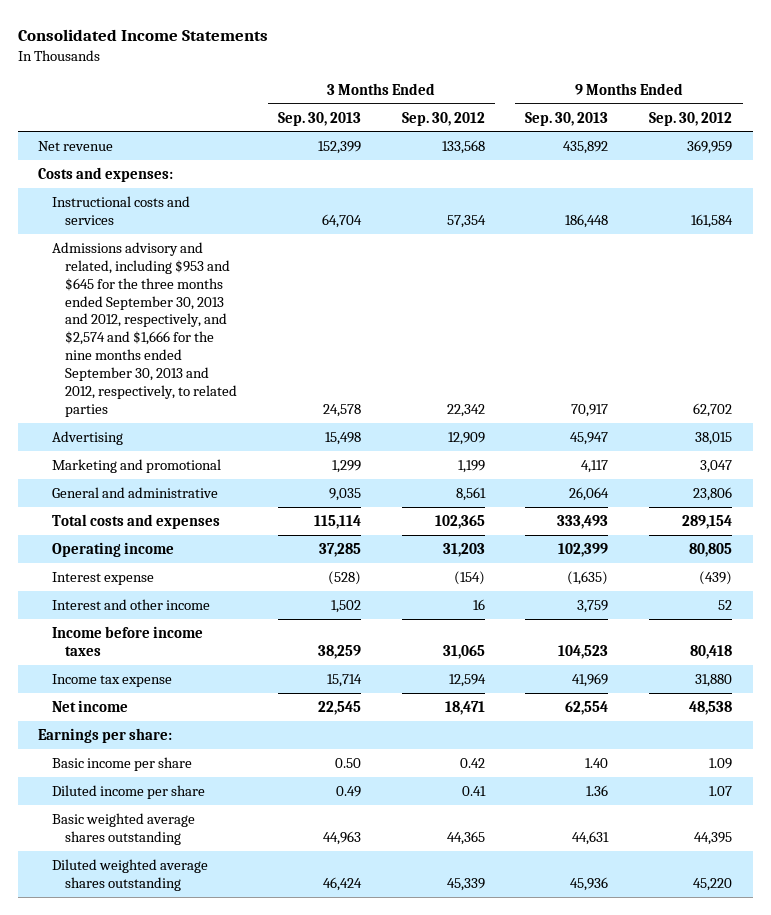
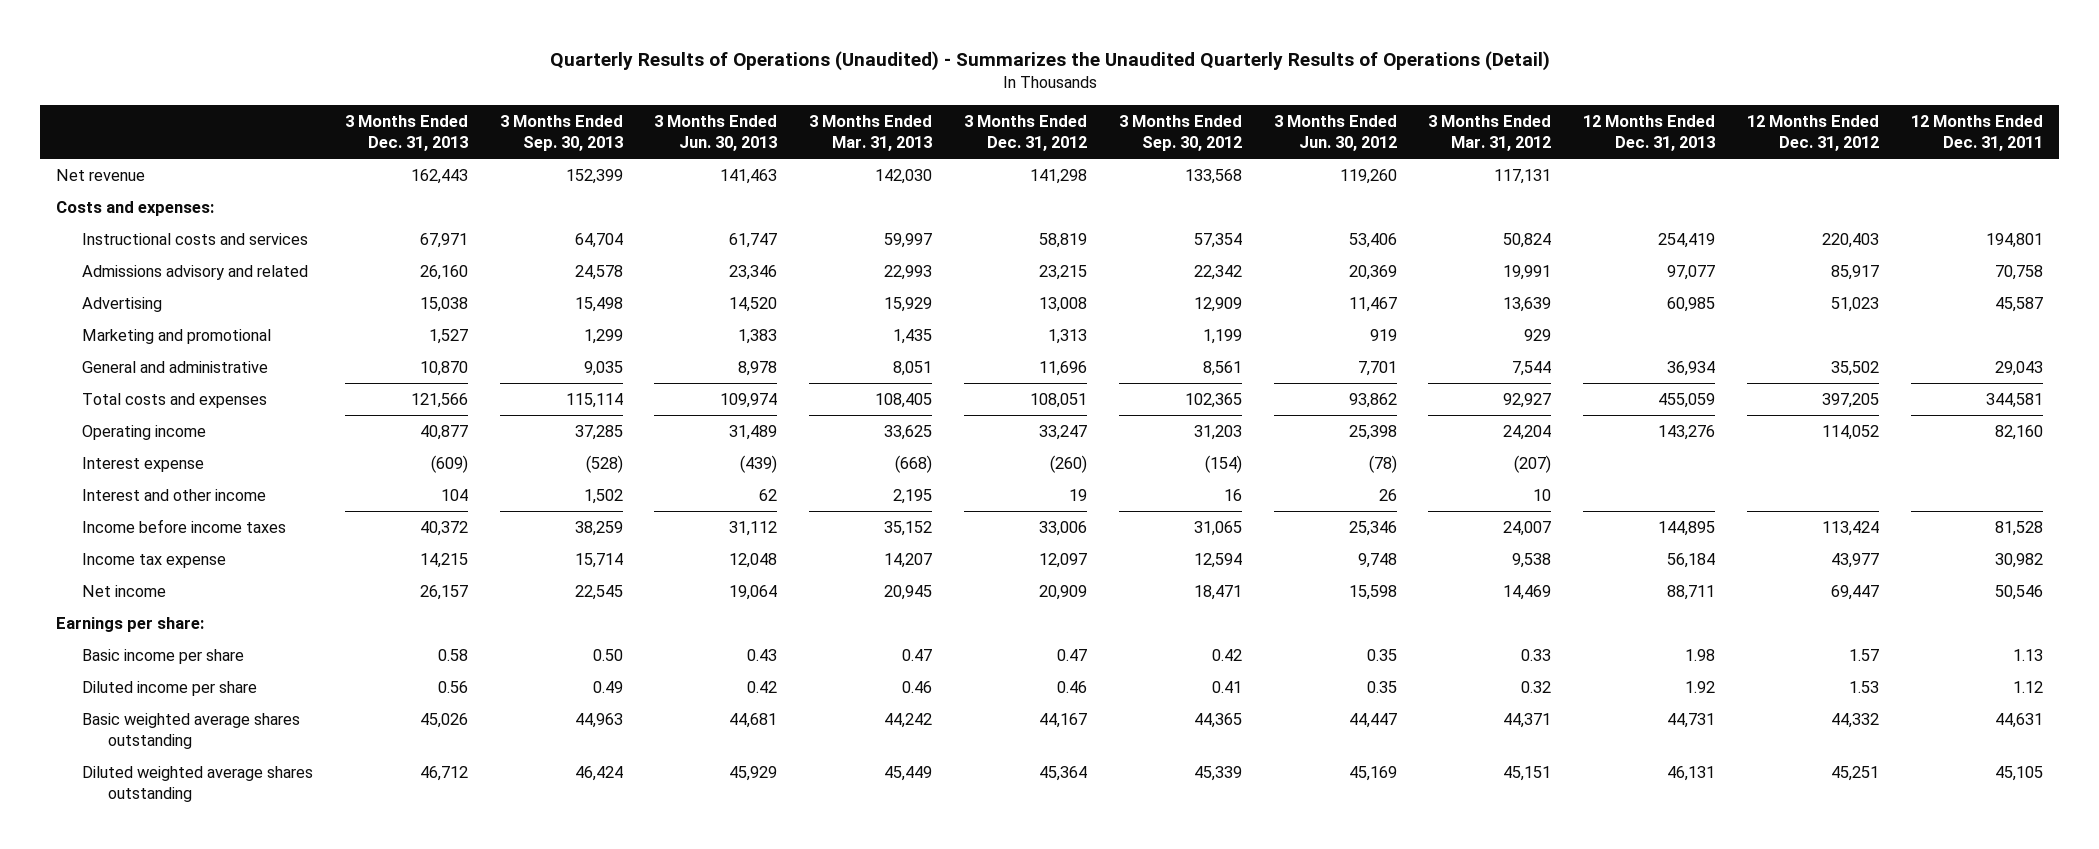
- Consolidated Income Statements
+ Quarterly Results of Operations (Unaudited) - Summarizes the Unaudited Quarterly Results of Operations (Detail)
- | 3 Months Ended Sep. 30, 2013 | 3 Months Ended Sep. 30, 2012 | 9 Months Ended Sep. 30, 2013 | 9 Months Ended Sep. 30, 2012
+ | 3 Months Ended Dec. 31, 2013 | 3 Months Ended Sep. 30, 2013 | 3 Months Ended Jun. 30, 2013 | 3 Months Ended Mar. 31, 2013 | 3 Months Ended Dec. 31, 2012 | 3 Months Ended Sep. 30, 2012 | 3 Months Ended Jun. 30, 2012 | 3 Months Ended Mar. 31, 2012 | 12 Months Ended Dec. 31, 2013 | 12 Months Ended Dec. 31, 2012 | 12 Months Ended Dec. 31, 2011
- Admissions advisory and related, including $953 and $645 for the three months ended September 30, 2013 and 2012, respectively, and $2,574 and $1,666 for the nine months ended September 30, 2013 and 2012, respectively, to related parties | 24,578 | 22,342 | 70,917 | 62,702
+ Admissions advisory and related | 26,160 | 24,578 | 23,346 | 22,993 | 23,215 | 22,342 | 20,369 | 19,991 | 97,077 | 85,917 | 70,758

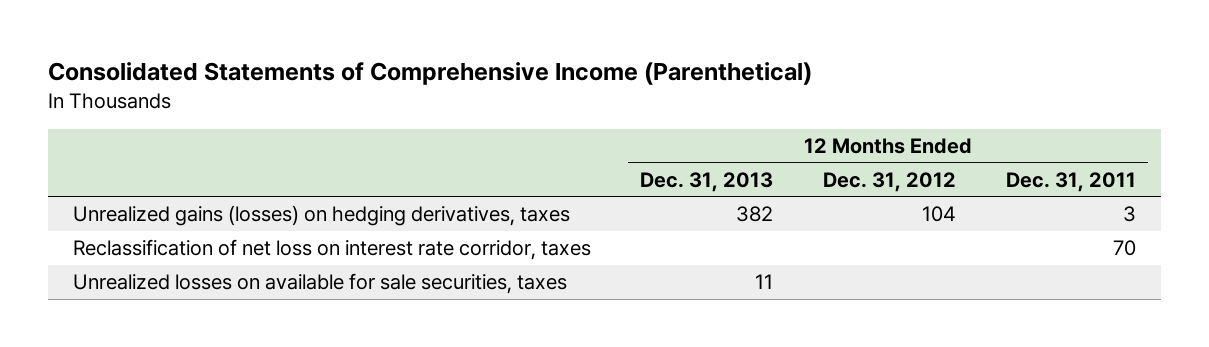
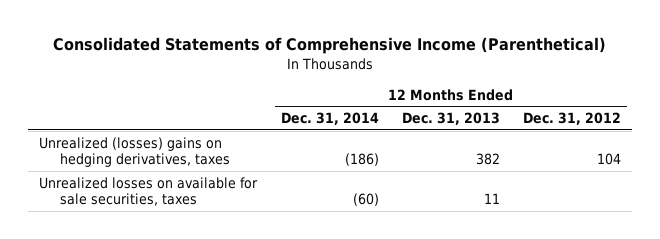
- | 12 Months Ended Dec. 31, 2013 | 12 Months Ended Dec. 31, 2012 | 12 Months Ended Dec. 31, 2011
+ | 12 Months Ended Dec. 31, 2014 | 12 Months Ended Dec. 31, 2013 | 12 Months Ended Dec. 31, 2012
- Unrealized gains (losses) on hedging derivatives, taxes | 382 | 104 | 3
- Reclassification of net loss on interest rate corridor, taxes | | | 70
+ Unrealized (losses) gains on hedging derivatives, taxes | (186) | 382 | 104

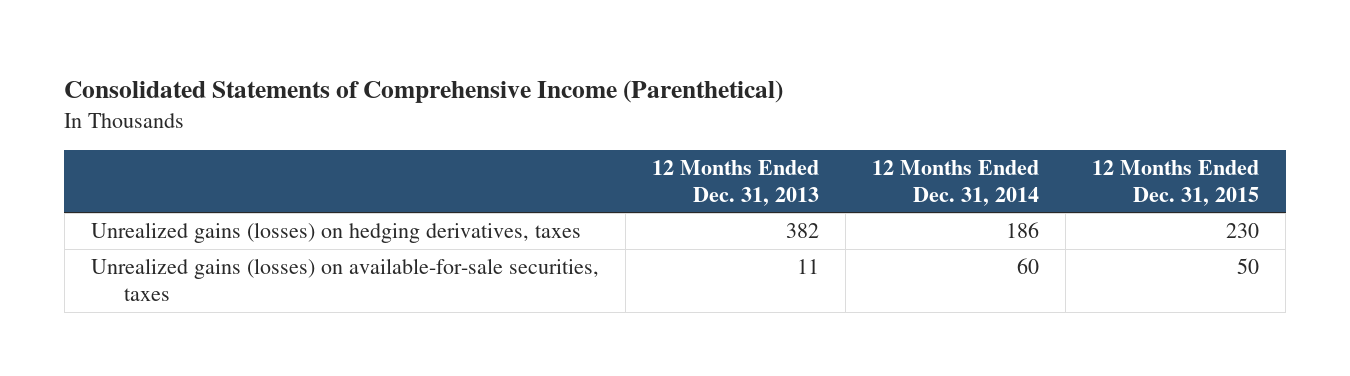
- | 12 Months Ended Dec. 31, 2014 | 12 Months Ended Dec. 31, 2013 | 12 Months Ended Dec. 31, 2012
+ | 12 Months Ended Dec. 31, 2013 | 12 Months Ended Dec. 31, 2014 | 12 Months Ended Dec. 31, 2015
- Unrealized (losses) gains on hedging derivatives, taxes | (186) | 382 | 104
- Unrealized losses on available for sale securities, taxes | (60) | 11 |
+ Unrealized gains (losses) on hedging derivatives, taxes | 382 | 186 | 230
+ Unrealized gains (losses) on available-for-sale securities, taxes | 11 | 60 | 50

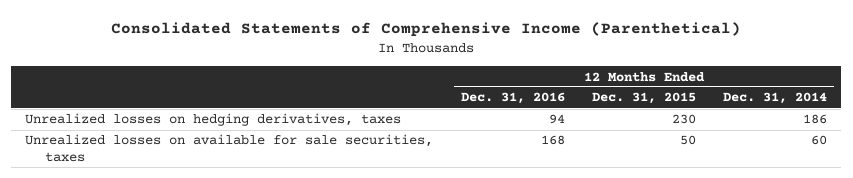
- | 12 Months Ended Dec. 31, 2013 | 12 Months Ended Dec. 31, 2014 | 12 Months Ended Dec. 31, 2015
+ | 12 Months Ended Dec. 31, 2016 | 12 Months Ended Dec. 31, 2015 | 12 Months Ended Dec. 31, 2014
- Unrealized gains (losses) on hedging derivatives, taxes | 382 | 186 | 230
- Unrealized gains (losses) on available-for-sale securities, taxes | 11 | 60 | 50
+ Unrealized losses on hedging derivatives, taxes | 94 | 230 | 186
+ Unrealized losses on available for sale securities, taxes | 168 | 50 | 60

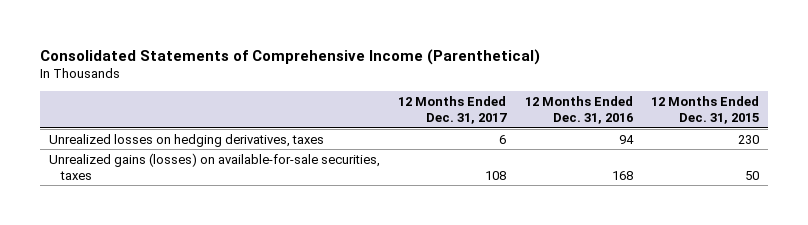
- | 12 Months Ended Dec. 31, 2016 | 12 Months Ended Dec. 31, 2015 | 12 Months Ended Dec. 31, 2014
+ | 12 Months Ended Dec. 31, 2017 | 12 Months Ended Dec. 31, 2016 | 12 Months Ended Dec. 31, 2015
- Unrealized losses on available for sale securities, taxes | 168 | 50 | 60
+ Unrealized gains (losses) on available-for-sale securities, taxes | 108 | 168 | 50

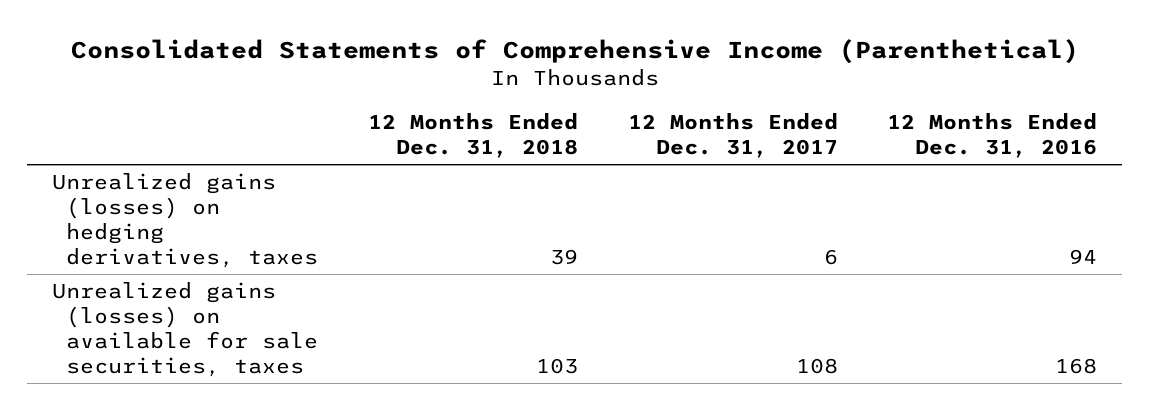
- | 12 Months Ended Dec. 31, 2017 | 12 Months Ended Dec. 31, 2016 | 12 Months Ended Dec. 31, 2015
+ | 12 Months Ended Dec. 31, 2018 | 12 Months Ended Dec. 31, 2017 | 12 Months Ended Dec. 31, 2016
- Unrealized losses on hedging derivatives, taxes | 6 | 94 | 230
- Unrealized gains (losses) on available-for-sale securities, taxes | 108 | 168 | 50
+ Unrealized gains (losses) on hedging derivatives, taxes | 39 | 6 | 94
+ Unrealized gains (losses) on available for sale securities, taxes | 103 | 108 | 168

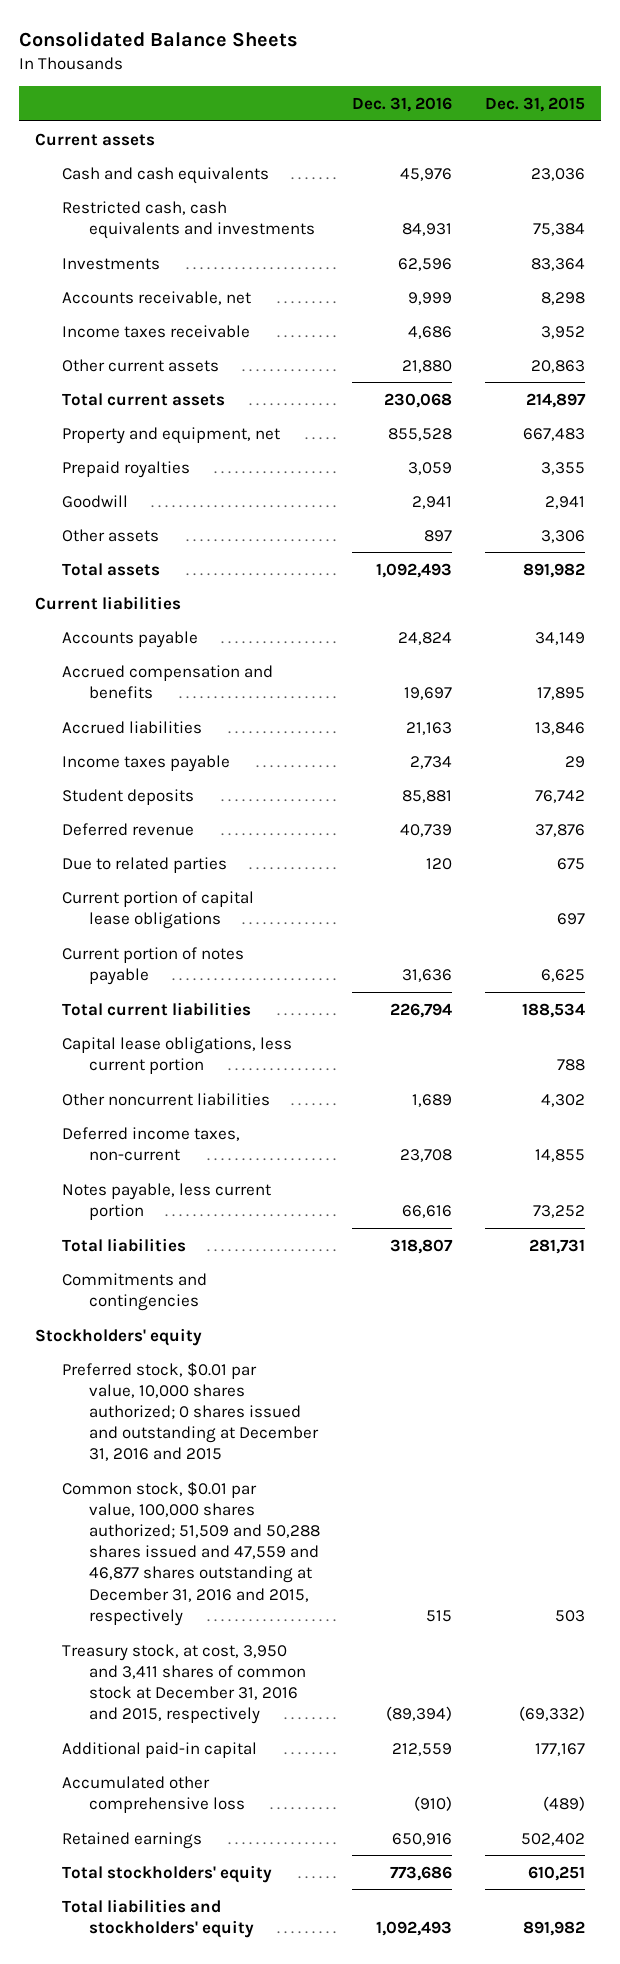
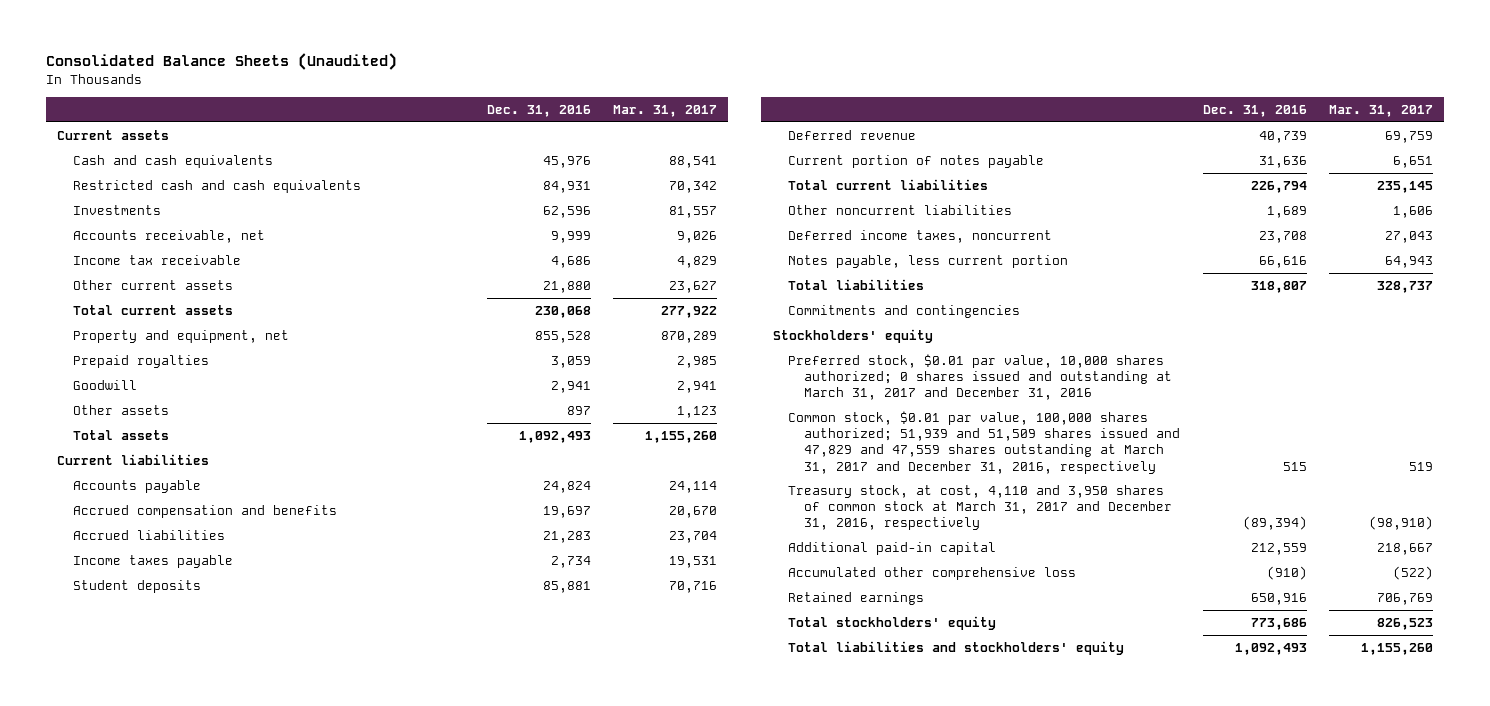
- Consolidated Balance Sheets
+ Consolidated Balance Sheets (Unaudited)
- | Dec. 31, 2016 | Dec. 31, 2015
+ | Dec. 31, 2016 | Mar. 31, 2017
- Restricted cash, cash equivalents and investments | 84,931 | 75,384
+ Restricted cash and cash equivalents | 84,931 | 70,342
- Income taxes receivable | 4,686 | 3,952
+ Income tax receivable | 4,686 | 4,829
- Accrued liabilities | 21,163 | 13,846
+ Accrued liabilities | 21,283 | 23,704
- Due to related parties | 120 | 675
- Current portion of capital lease obligations | | 697
- Capital lease obligations, less current portion | | 788
- Deferred income taxes, non-current | 23,708 | 14,855
+ Deferred income taxes, noncurrent | 23,708 | 27,043
- Preferred stock, $0.01 par value, 10,000 shares authorized; 0 shares issued and outstanding at December 31, 2016 and 2015
- Common stock, $0.01 par value, 100,000 shares authorized; 51,509 and 50,288 shares issued and 47,559 and 46,877 shares outstanding at December 31, 2016 and 2015, respectively | 515 | 503
- Treasury stock, at cost, 3,950 and 3,411 shares of common stock at December 31, 2016 and 2015, respectively | (89,394) | (69,332)
+ Preferred stock, $0.01 par value, 10,000 shares authorized; 0 shares issued and outstanding at March 31, 2017 and December 31, 2016
+ Common stock, $0.01 par value, 100,000 shares authorized; 51,939 and 51,509 shares issued and 47,829 and 47,559 shares outstanding at March 31, 2017 and December 31, 2016, respectively | 515 | 519
+ Treasury stock, at cost, 4,110 and 3,950 shares of common stock at March 31, 2017 and December 31, 2016, respectively | (89,394) | (98,910)

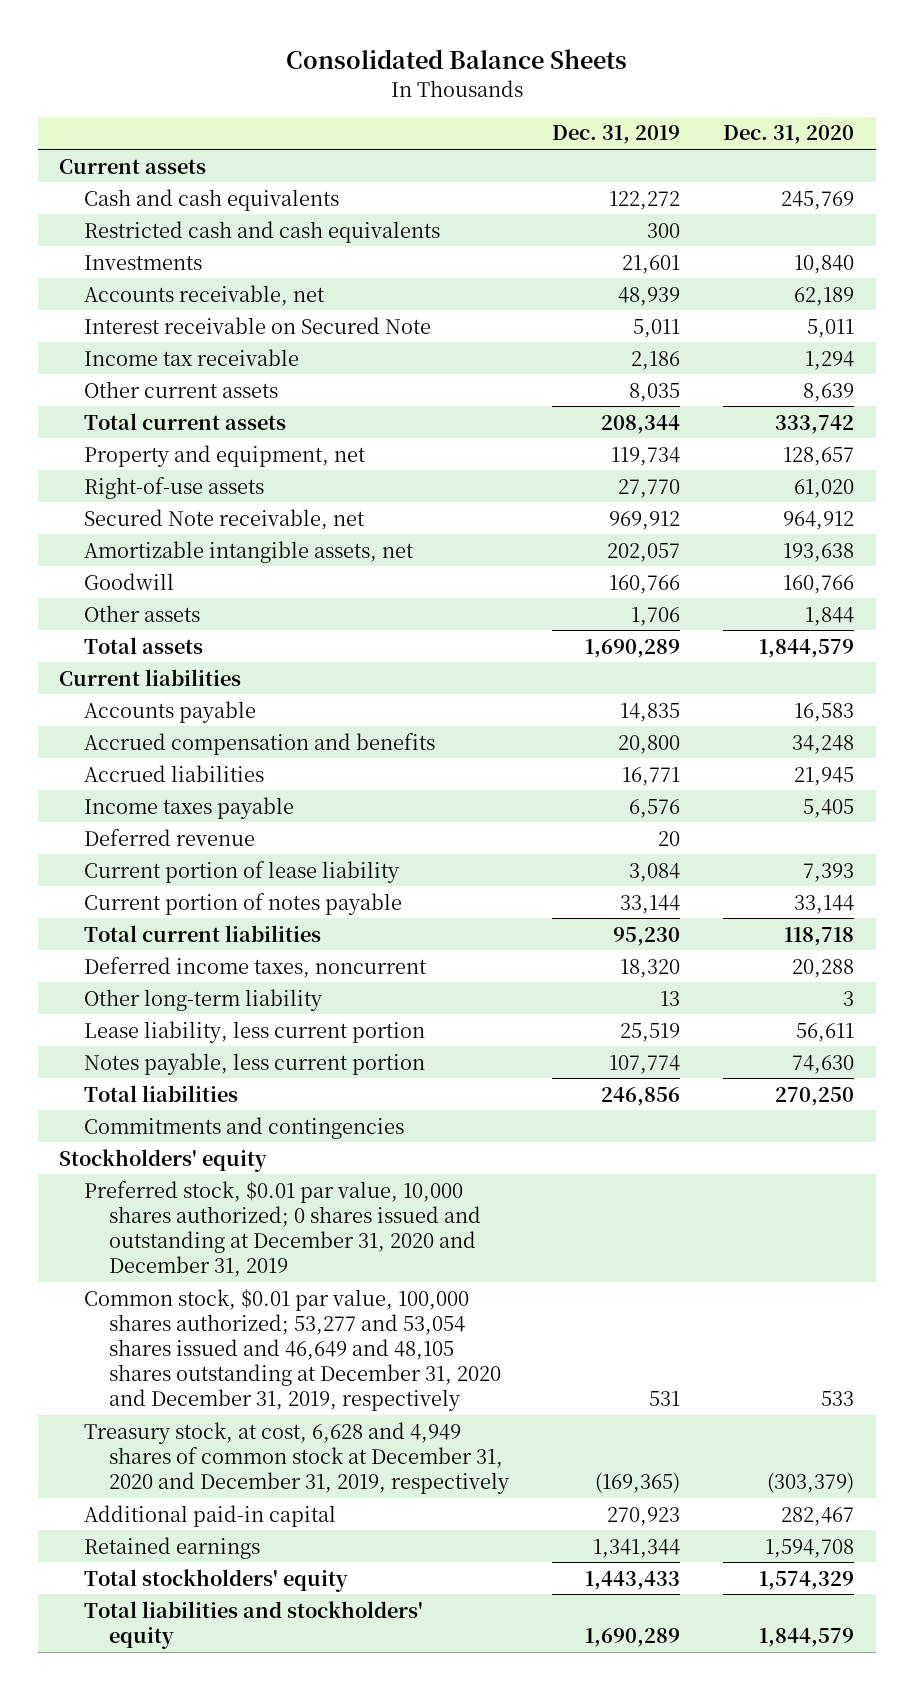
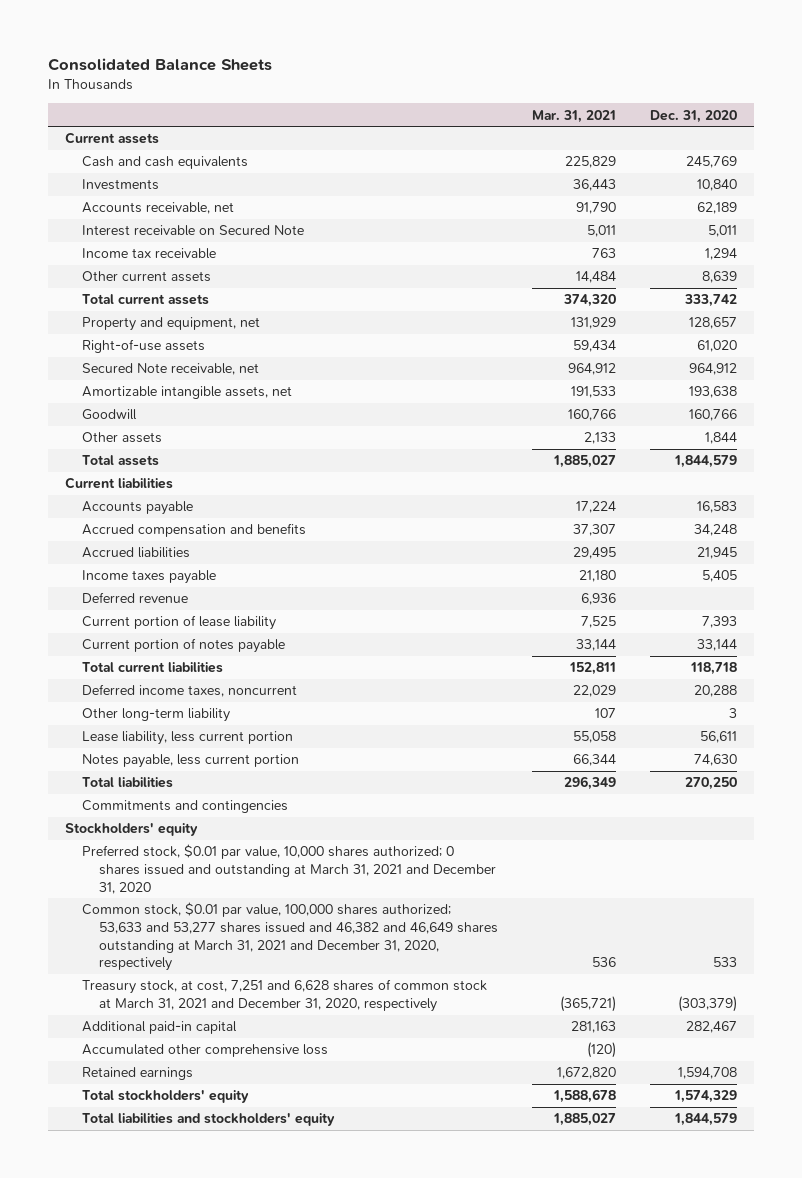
- | Dec. 31, 2019 | Dec. 31, 2020
+ | Mar. 31, 2021 | Dec. 31, 2020
- Restricted cash and cash equivalents | 300 |
- Preferred stock, $0.01 par value, 10,000 shares authorized; 0 shares issued and outstanding at December 31, 2020 and December 31, 2019
- Common stock, $0.01 par value, 100,000 shares authorized; 53,277 and 53,054 shares issued and 46,649 and 48,105 shares outstanding at December 31, 2020 and December 31, 2019, respectively | 531 | 533
- Treasury stock, at cost, 6,628 and 4,949 shares of common stock at December 31, 2020 and December 31, 2019, respectively | (169,365) | (303,379)
+ Preferred stock, $0.01 par value, 10,000 shares authorized; 0 shares issued and outstanding at March 31, 2021 and December 31, 2020
+ Common stock, $0.01 par value, 100,000 shares authorized; 53,633 and 53,277 shares issued and 46,382 and 46,649 shares outstanding at March 31, 2021 and December 31, 2020, respectively | 536 | 533
+ Treasury stock, at cost, 7,251 and 6,628 shares of common stock at March 31, 2021 and December 31, 2020, respectively | (365,721) | (303,379)
+ Accumulated other comprehensive loss | (120) |

